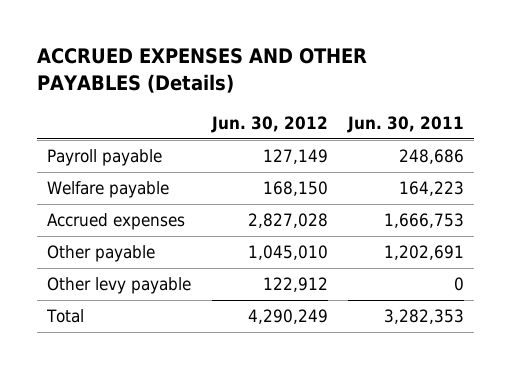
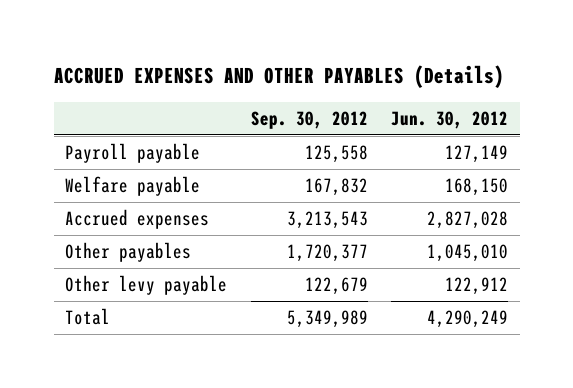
- | Jun. 30, 2012 | Jun. 30, 2011
+ | Sep. 30, 2012 | Jun. 30, 2012
- Other payable | 1,045,010 | 1,202,691
+ Other payables | 1,720,377 | 1,045,010

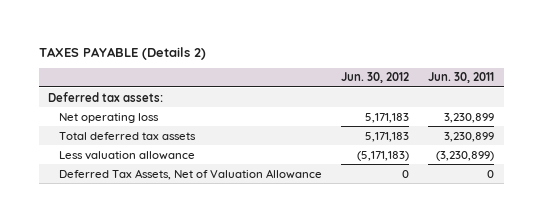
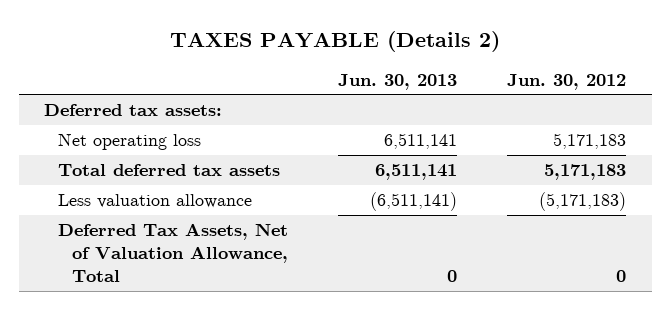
- | Jun. 30, 2012 | Jun. 30, 2011
+ | Jun. 30, 2013 | Jun. 30, 2012
- Deferred Tax Assets, Net of Valuation Allowance | 0 | 0
+ Deferred Tax Assets, Net of Valuation Allowance, Total | 0 | 0

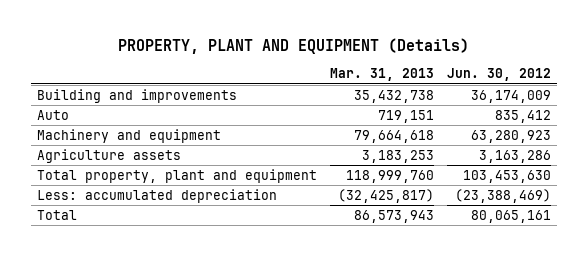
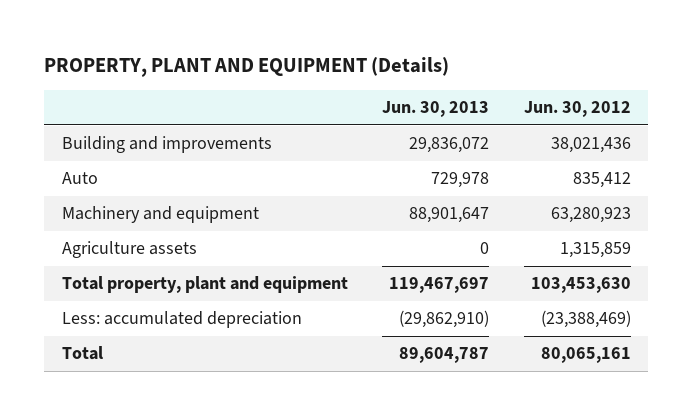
- | Mar. 31, 2013 | Jun. 30, 2012
+ | Jun. 30, 2013 | Jun. 30, 2012
- Building and improvements | 35,432,738 | 36,174,009
+ Building and improvements | 29,836,072 | 38,021,436
- Agriculture assets | 3,183,253 | 3,163,286
+ Agriculture assets | 0 | 1,315,859

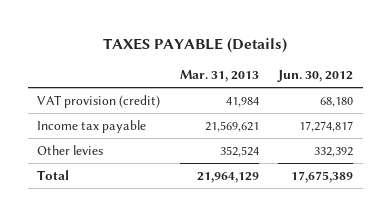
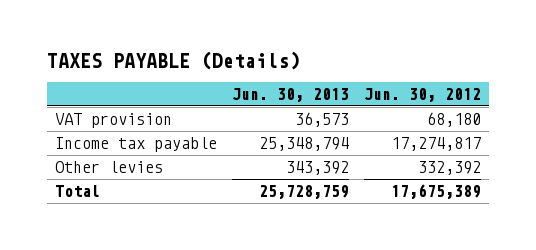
- | Mar. 31, 2013 | Jun. 30, 2012
+ | Jun. 30, 2013 | Jun. 30, 2012
- VAT provision (credit) | 41,984 | 68,180
+ VAT provision | 36,573 | 68,180

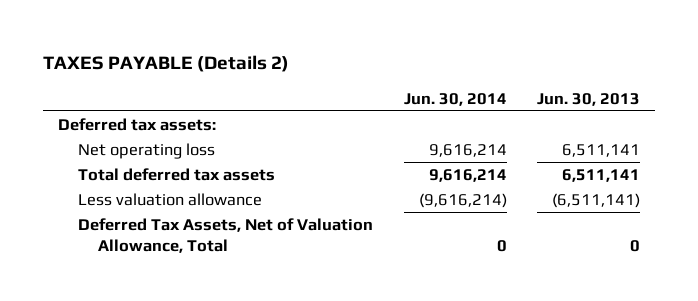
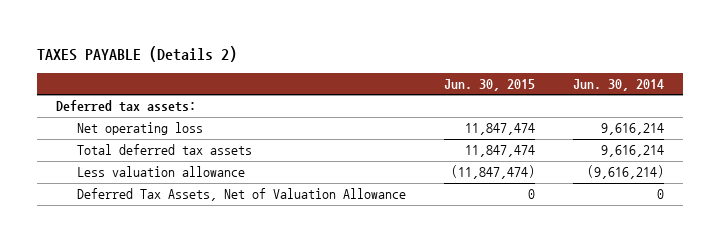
- | Jun. 30, 2014 | Jun. 30, 2013
+ | Jun. 30, 2015 | Jun. 30, 2014
- Deferred Tax Assets, Net of Valuation Allowance, Total | 0 | 0
+ Deferred Tax Assets, Net of Valuation Allowance | 0 | 0

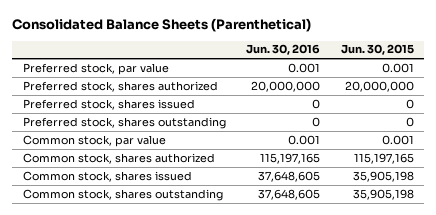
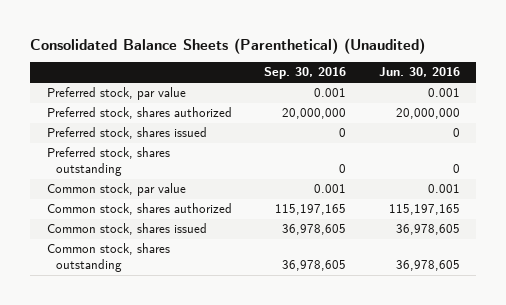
- Consolidated Balance Sheets (Parenthetical)
+ Consolidated Balance Sheets (Parenthetical) (Unaudited)
- | Jun. 30, 2016 | Jun. 30, 2015
+ | Sep. 30, 2016 | Jun. 30, 2016
- Common stock, shares issued | 37,648,605 | 35,905,198
- Common stock, shares outstanding | 37,648,605 | 35,905,198
+ Common stock, shares issued | 36,978,605 | 36,978,605
+ Common stock, shares outstanding | 36,978,605 | 36,978,605

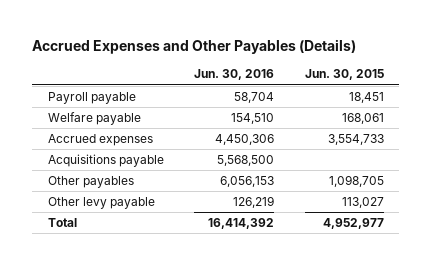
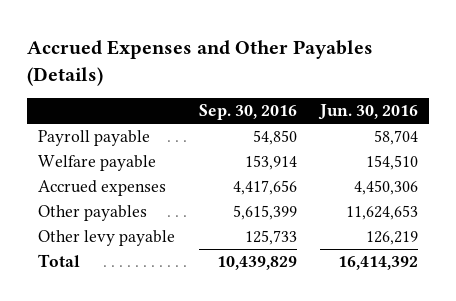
- | Jun. 30, 2016 | Jun. 30, 2015
+ | Sep. 30, 2016 | Jun. 30, 2016
- Acquisitions payable | 5,568,500 |
- Other payables | 6,056,153 | 1,098,705
+ Other payables | 5,615,399 | 11,624,653

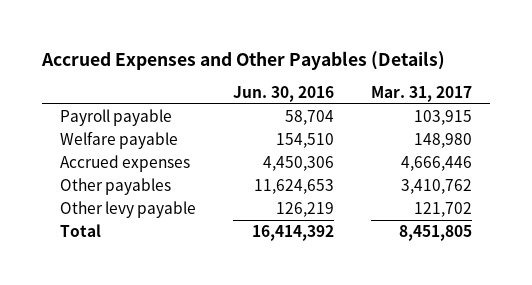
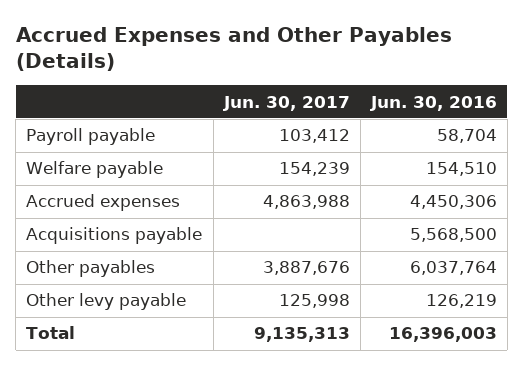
- | Jun. 30, 2016 | Mar. 31, 2017
+ | Jun. 30, 2017 | Jun. 30, 2016
- Other payables | 11,624,653 | 3,410,762
+ Acquisitions payable | | 5,568,500
+ Other payables | 3,887,676 | 6,037,764
- Total | 16,414,392 | 8,451,805
+ Total | 9,135,313 | 16,396,003

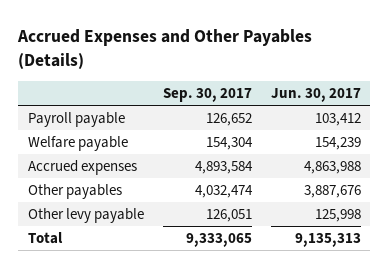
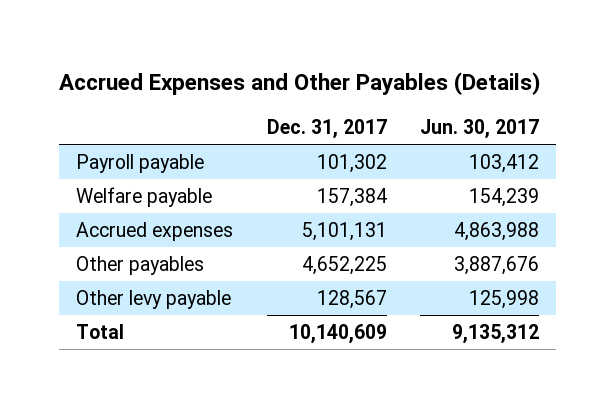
- | Sep. 30, 2017 | Jun. 30, 2017
+ | Dec. 31, 2017 | Jun. 30, 2017
- Total | 9,333,065 | 9,135,313
+ Total | 10,140,609 | 9,135,312

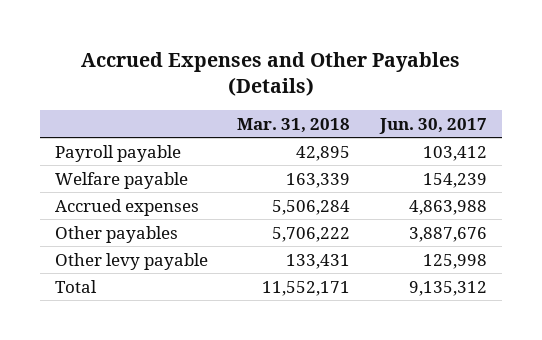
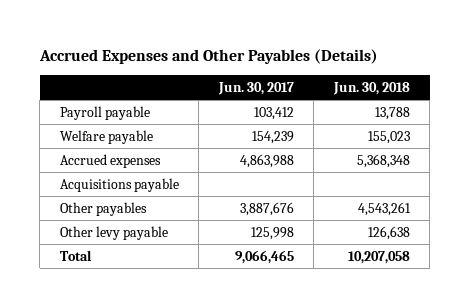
- | Mar. 31, 2018 | Jun. 30, 2017
+ | Jun. 30, 2017 | Jun. 30, 2018
+ Acquisitions payable
- Total | 11,552,171 | 9,135,312
+ Total | 9,066,465 | 10,207,058

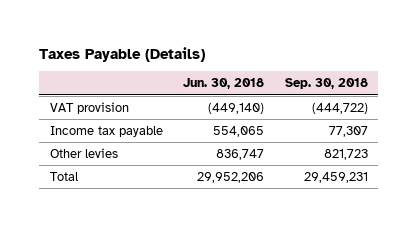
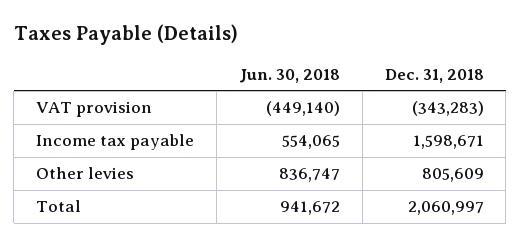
- | Jun. 30, 2018 | Sep. 30, 2018
+ | Jun. 30, 2018 | Dec. 31, 2018
- Total | 29,952,206 | 29,459,231
+ Total | 941,672 | 2,060,997

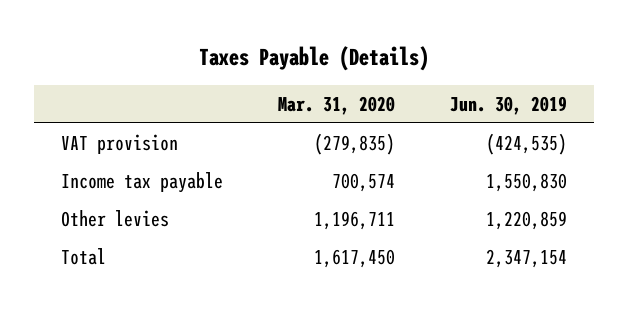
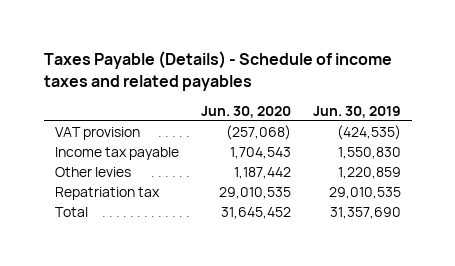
- Taxes Payable (Details)
+ Taxes Payable (Details) - Schedule of income taxes and related payables
- | Mar. 31, 2020 | Jun. 30, 2019
+ | Jun. 30, 2020 | Jun. 30, 2019
- Total | 1,617,450 | 2,347,154
+ Repatriation tax | 29,010,535 | 29,010,535
+ Total | 31,645,452 | 31,357,690

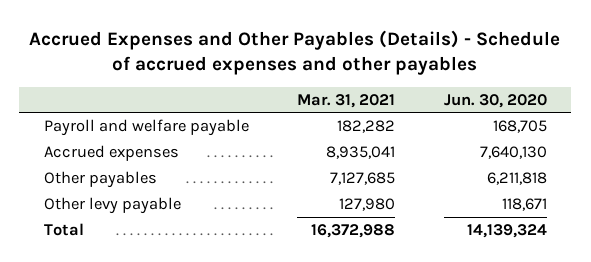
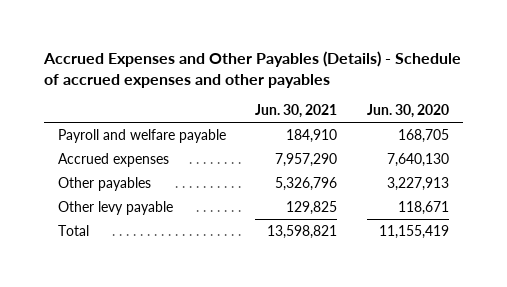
- | Mar. 31, 2021 | Jun. 30, 2020
+ | Jun. 30, 2021 | Jun. 30, 2020
- Other payables | 7,127,685 | 6,211,818
+ Other payables | 5,326,796 | 3,227,913
- Total | 16,372,988 | 14,139,324
+ Total | 13,598,821 | 11,155,419

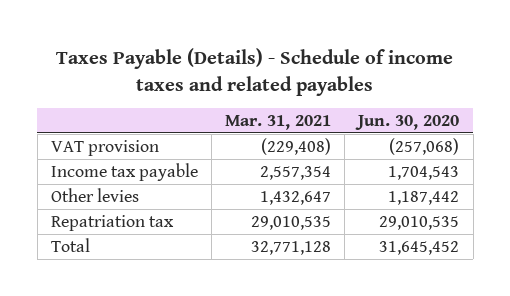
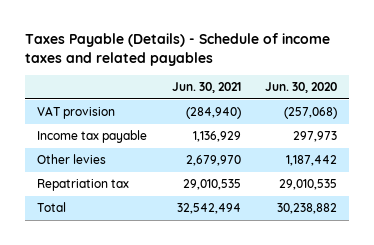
- | Mar. 31, 2021 | Jun. 30, 2020
+ | Jun. 30, 2021 | Jun. 30, 2020
- Income tax payable | 2,557,354 | 1,704,543
+ Income tax payable | 1,136,929 | 297,973
- Total | 32,771,128 | 31,645,452
+ Total | 32,542,494 | 30,238,882

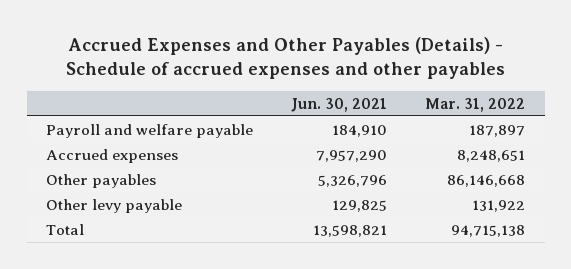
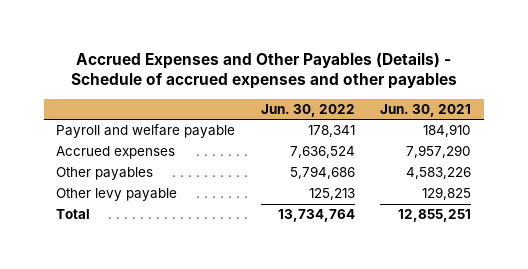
- | Jun. 30, 2021 | Mar. 31, 2022
+ | Jun. 30, 2022 | Jun. 30, 2021
- Other payables | 5,326,796 | 86,146,668
+ Other payables | 5,794,686 | 4,583,226
- Total | 13,598,821 | 94,715,138
+ Total | 13,734,764 | 12,855,251

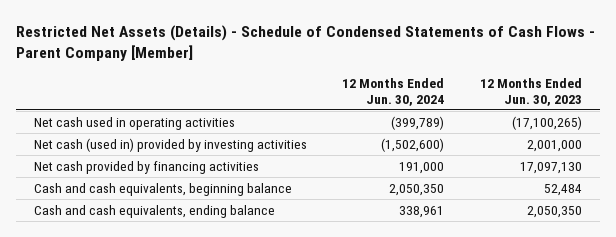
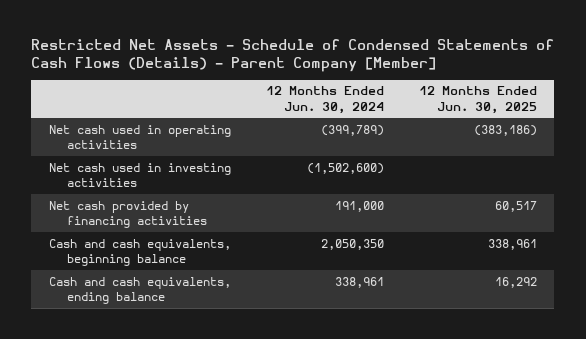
- Restricted Net Assets (Details) - Schedule of Condensed Statements of Cash Flows - Parent Company [Member]
+ Restricted Net Assets - Schedule of Condensed Statements of Cash Flows (Details) - Parent Company [Member]
- | 12 Months Ended Jun. 30, 2024 | 12 Months Ended Jun. 30, 2023
+ | 12 Months Ended Jun. 30, 2024 | 12 Months Ended Jun. 30, 2025
- Net cash (used in) provided by investing activities | (1,502,600) | 2,001,000
+ Net cash used in investing activities | (1,502,600) |

